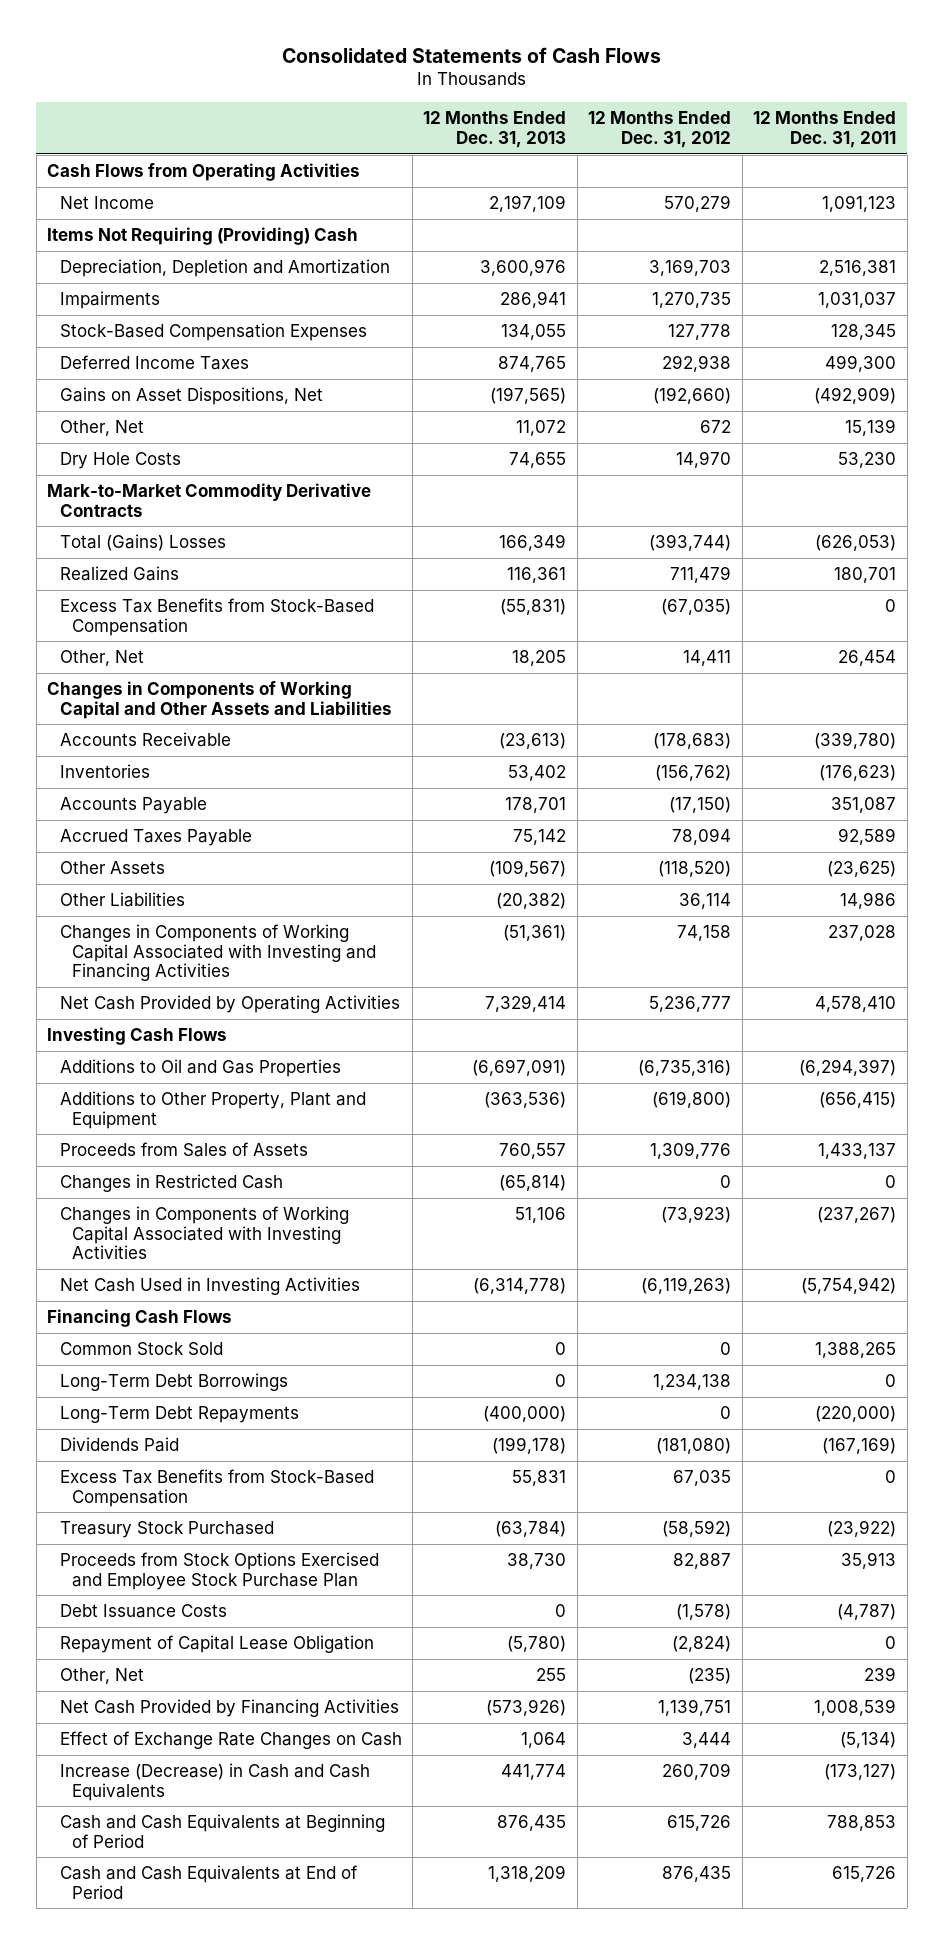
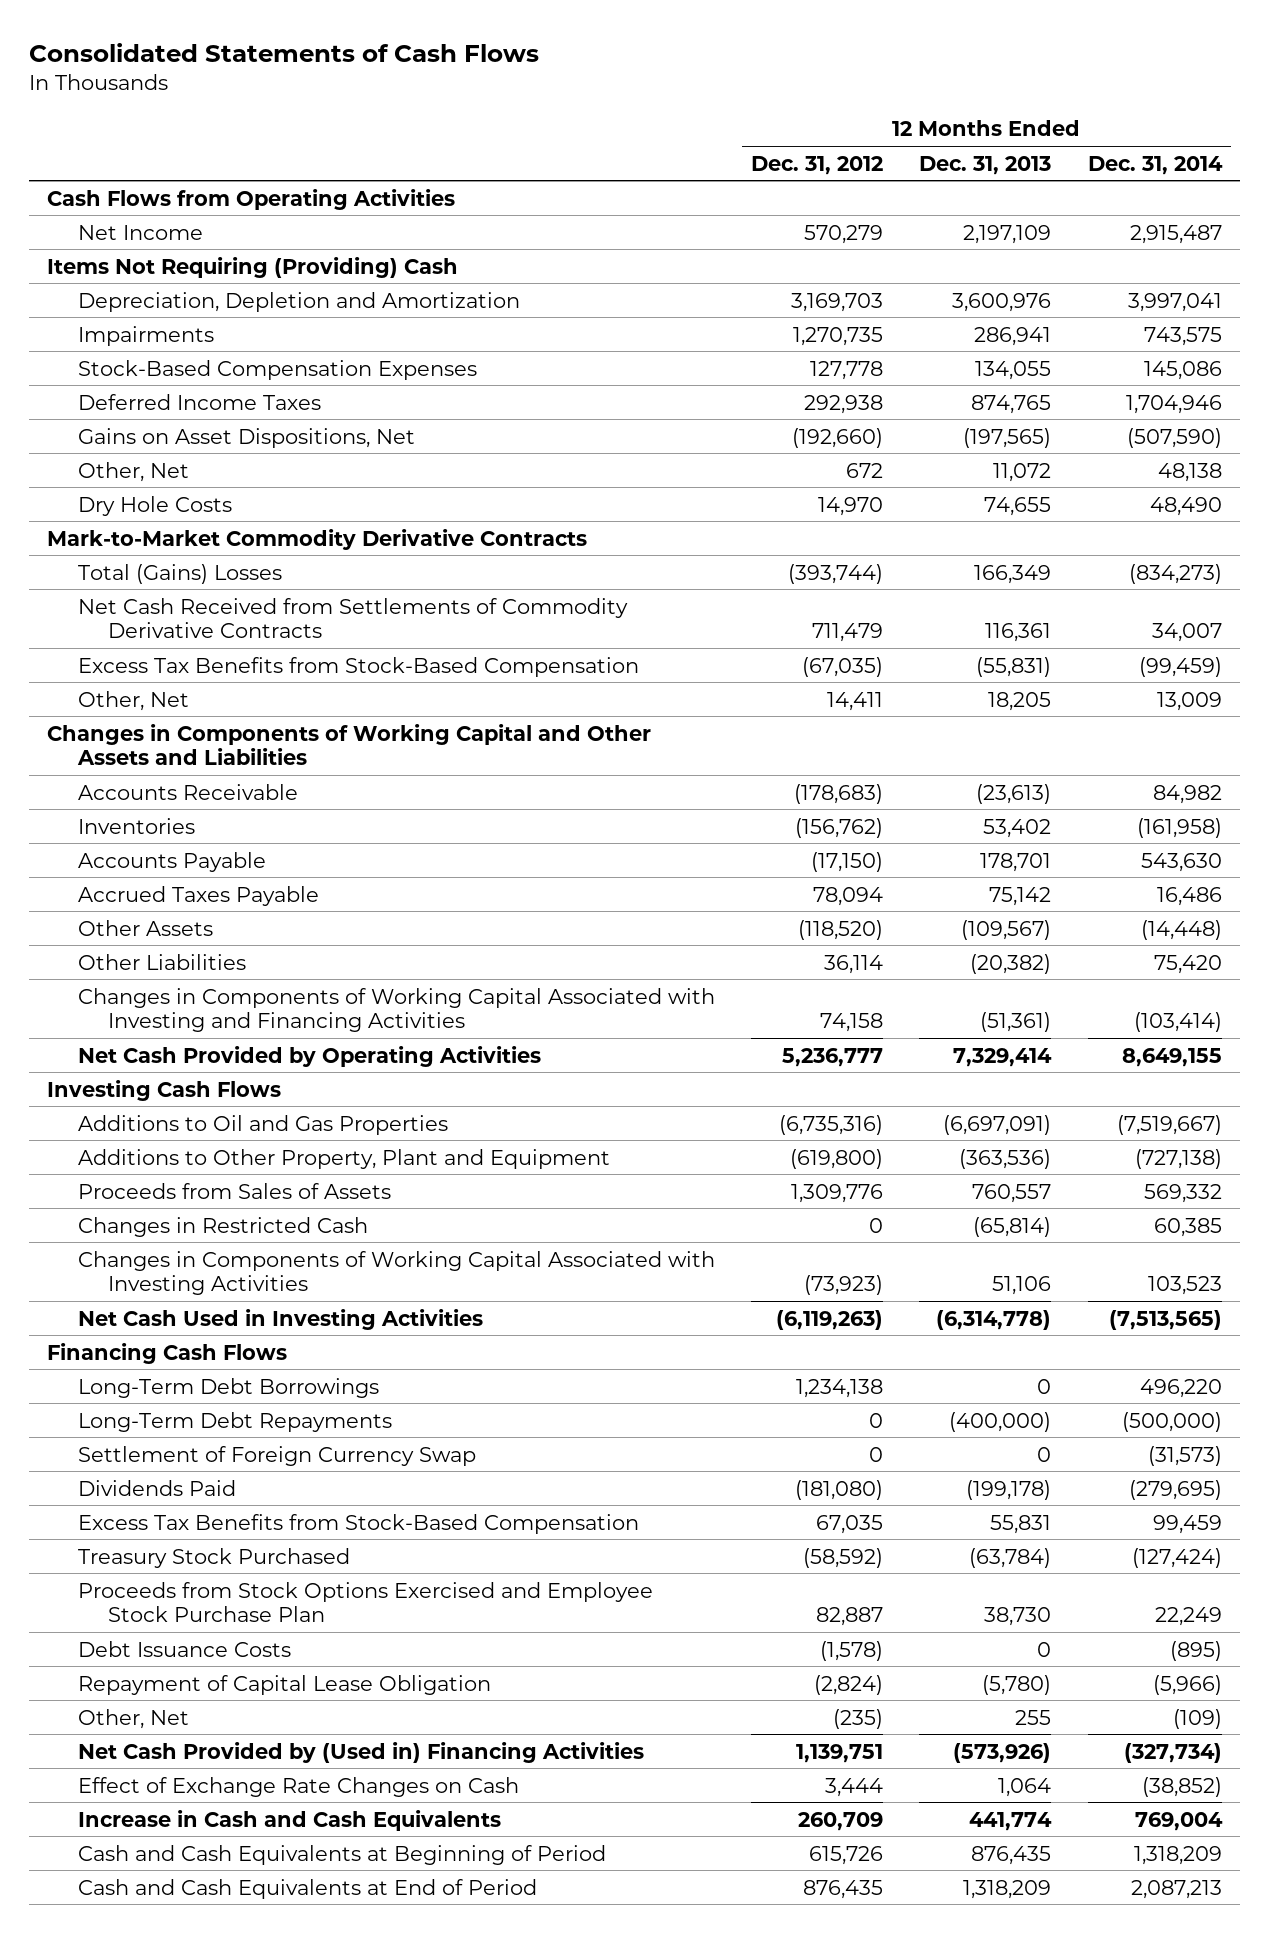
- | 12 Months Ended Dec. 31, 2013 | 12 Months Ended Dec. 31, 2012 | 12 Months Ended Dec. 31, 2011
+ | 12 Months Ended Dec. 31, 2012 | 12 Months Ended Dec. 31, 2013 | 12 Months Ended Dec. 31, 2014
- Realized Gains | 116,361 | 711,479 | 180,701
+ Net Cash Received from Settlements of Commodity Derivative Contracts | 711,479 | 116,361 | 34,007
- Common Stock Sold | 0 | 0 | 1,388,265
+ Settlement of Foreign Currency Swap | 0 | 0 | (31,573)
- Net Cash Provided by Financing Activities | (573,926) | 1,139,751 | 1,008,539
+ Net Cash Provided by (Used in) Financing Activities | 1,139,751 | (573,926) | (327,734)
- Increase (Decrease) in Cash and Cash Equivalents | 441,774 | 260,709 | (173,127)
+ Increase in Cash and Cash Equivalents | 260,709 | 441,774 | 769,004

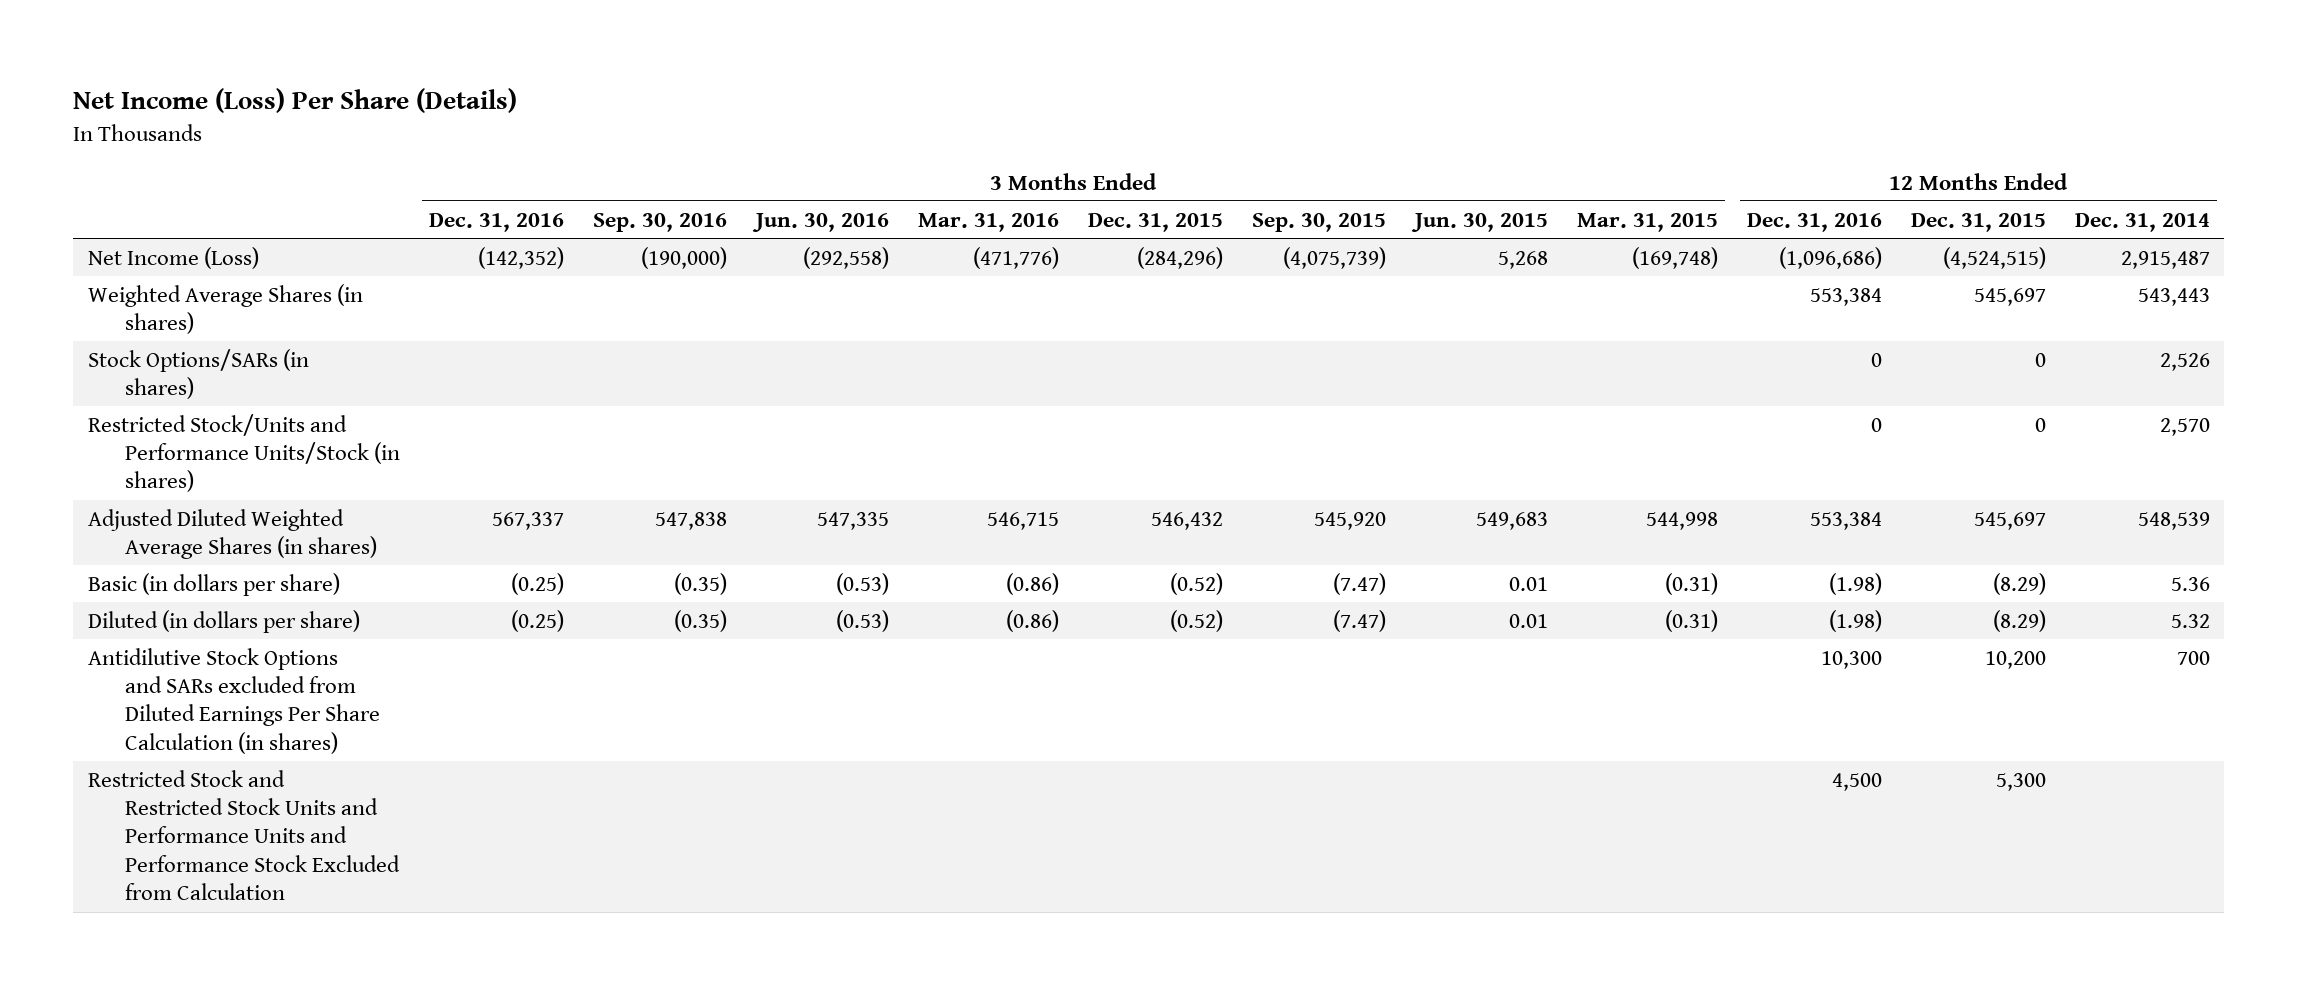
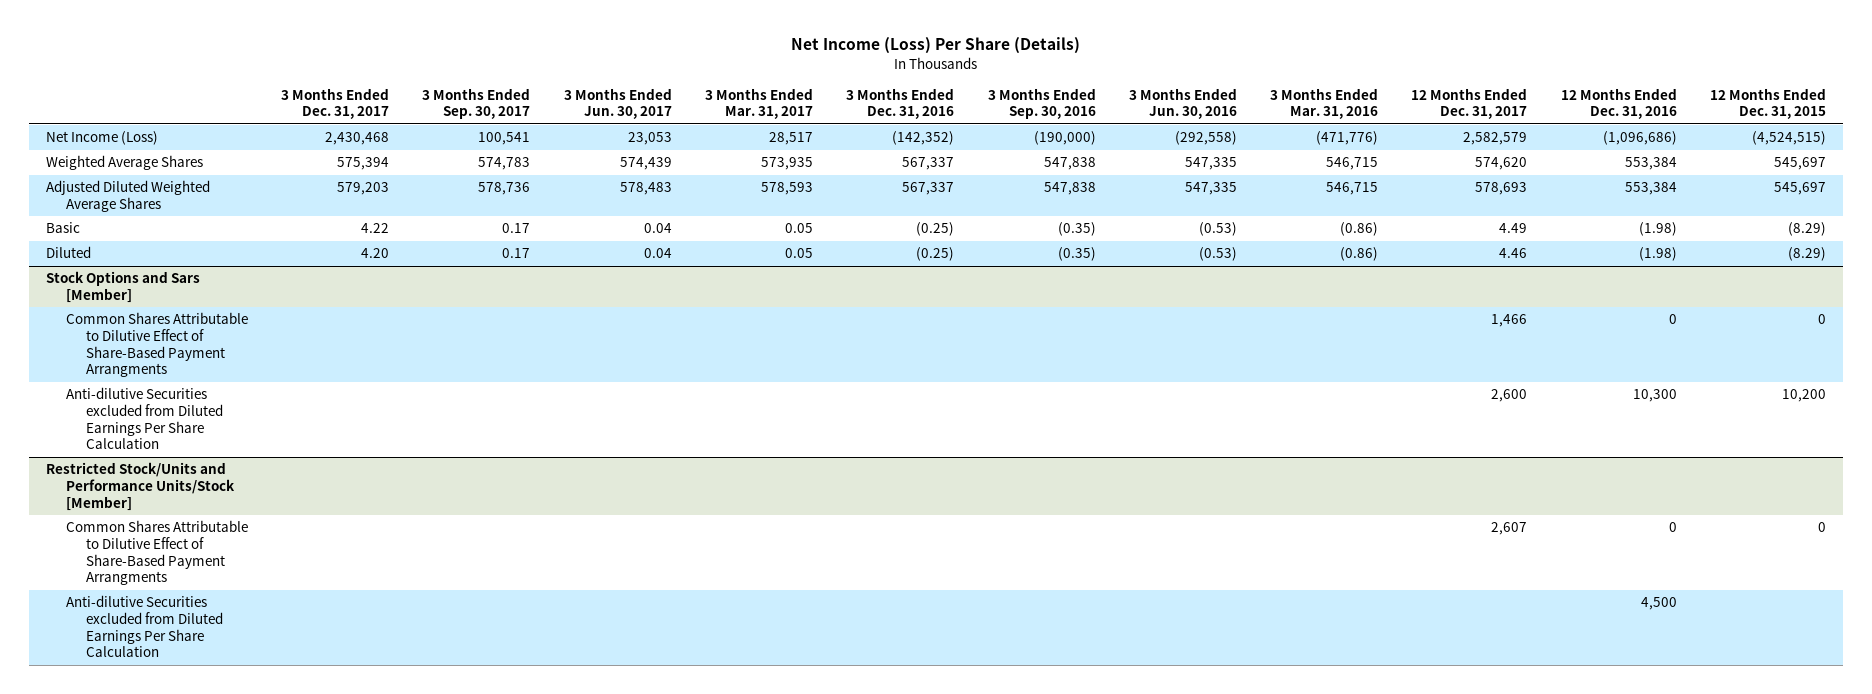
- | 3 Months Ended Dec. 31, 2016 | 3 Months Ended Sep. 30, 2016 | 3 Months Ended Jun. 30, 2016 | 3 Months Ended Mar. 31, 2016 | 3 Months Ended Dec. 31, 2015 | 3 Months Ended Sep. 30, 2015 | 3 Months Ended Jun. 30, 2015 | 3 Months Ended Mar. 31, 2015 | 12 Months Ended Dec. 31, 2016 | 12 Months Ended Dec. 31, 2015 | 12 Months Ended Dec. 31, 2014
+ | 3 Months Ended Dec. 31, 2017 | 3 Months Ended Sep. 30, 2017 | 3 Months Ended Jun. 30, 2017 | 3 Months Ended Mar. 31, 2017 | 3 Months Ended Dec. 31, 2016 | 3 Months Ended Sep. 30, 2016 | 3 Months Ended Jun. 30, 2016 | 3 Months Ended Mar. 31, 2016 | 12 Months Ended Dec. 31, 2017 | 12 Months Ended Dec. 31, 2016 | 12 Months Ended Dec. 31, 2015
- Weighted Average Shares (in shares) | | | | | | | | | 553,384 | 545,697 | 543,443
- Stock Options/SARs (in shares) | | | | | | | | | 0 | 0 | 2,526
- Restricted Stock/Units and Performance Units/Stock (in shares) | | | | | | | | | 0 | 0 | 2,570
- Adjusted Diluted Weighted Average Shares (in shares) | 567,337 | 547,838 | 547,335 | 546,715 | 546,432 | 545,920 | 549,683 | 544,998 | 553,384 | 545,697 | 548,539
- Basic (in dollars per share) | (0.25) | (0.35) | (0.53) | (0.86) | (0.52) | (7.47) | 0.01 | (0.31) | (1.98) | (8.29) | 5.36
- Diluted (in dollars per share) | (0.25) | (0.35) | (0.53) | (0.86) | (0.52) | (7.47) | 0.01 | (0.31) | (1.98) | (8.29) | 5.32
- Antidilutive Stock Options and SARs excluded from Diluted Earnings Per Share Calculation (in shares) | | | | | | | | | 10,300 | 10,200 | 700
- Restricted Stock and Restricted Stock Units and Performance Units and Performance Stock Excluded from Calculation | | | | | | | | | 4,500 | 5,300 |
+ Weighted Average Shares | 575,394 | 574,783 | 574,439 | 573,935 | 567,337 | 547,838 | 547,335 | 546,715 | 574,620 | 553,384 | 545,697
+ Adjusted Diluted Weighted Average Shares | 579,203 | 578,736 | 578,483 | 578,593 | 567,337 | 547,838 | 547,335 | 546,715 | 578,693 | 553,384 | 545,697
+ Basic | 4.22 | 0.17 | 0.04 | 0.05 | (0.25) | (0.35) | (0.53) | (0.86) | 4.49 | (1.98) | (8.29)
+ Diluted | 4.20 | 0.17 | 0.04 | 0.05 | (0.25) | (0.35) | (0.53) | (0.86) | 4.46 | (1.98) | (8.29)
+ Stock Options and Sars [Member]
+ Common Shares Attributable to Dilutive Effect of Share-Based Payment Arrangments | | | | | | | | | 1,466 | 0 | 0
+ Anti-dilutive Securities excluded from Diluted Earnings Per Share Calculation | | | | | | | | | 2,600 | 10,300 | 10,200
+ Restricted Stock/Units and Performance Units/Stock [Member]
+ Common Shares Attributable to Dilutive Effect of Share-Based Payment Arrangments | | | | | | | | | 2,607 | 0 | 0
+ Anti-dilutive Securities excluded from Diluted Earnings Per Share Calculation | | | | | | | | | | 4,500 |

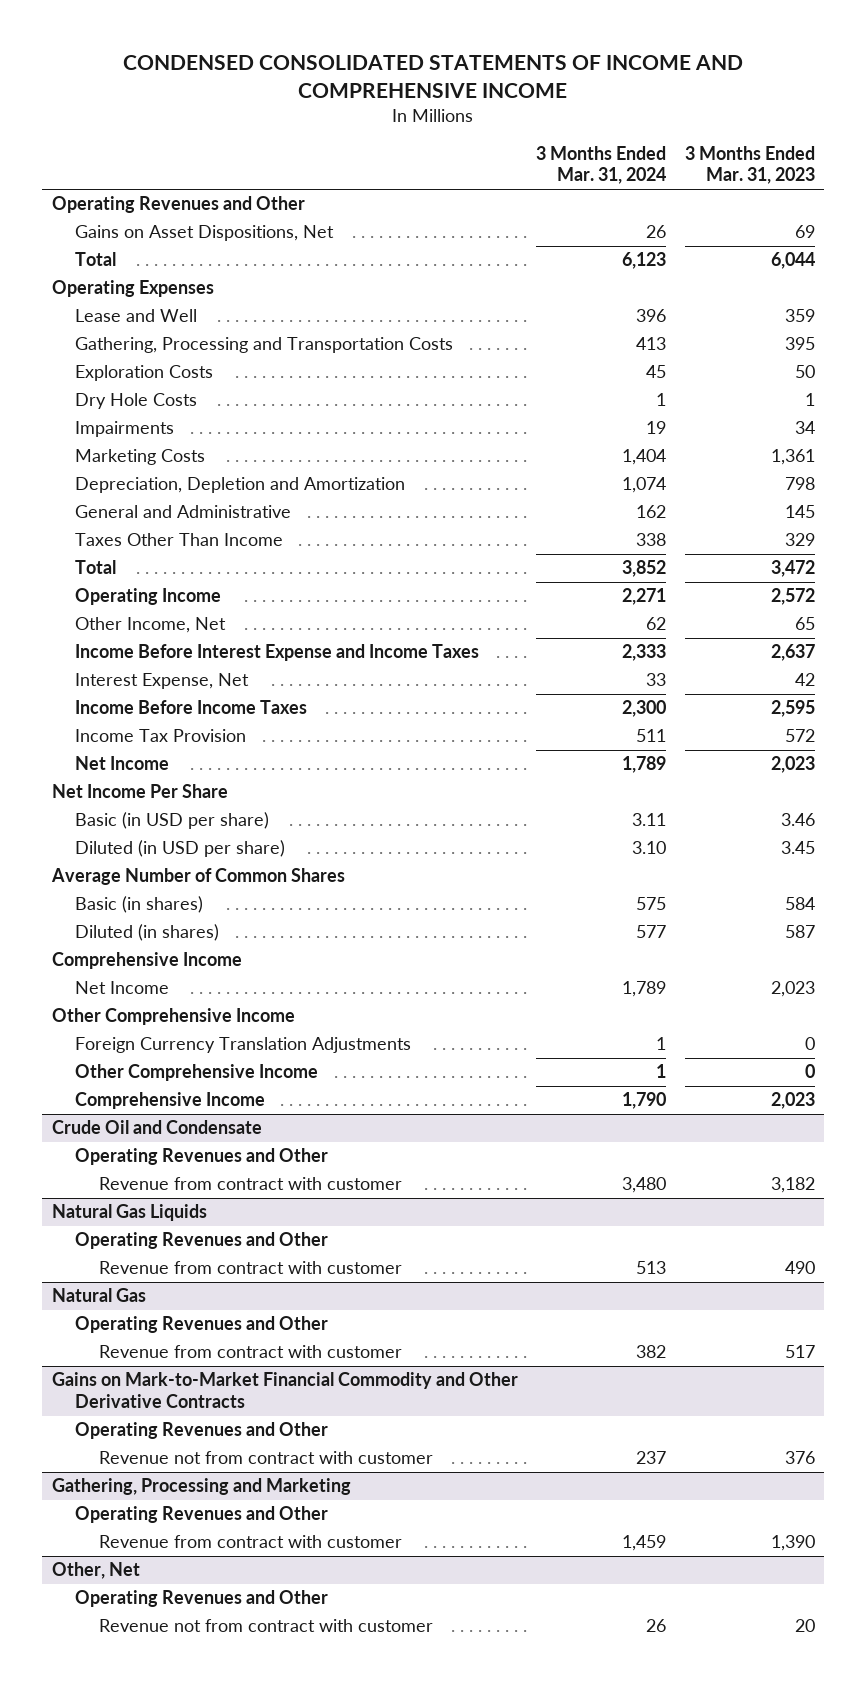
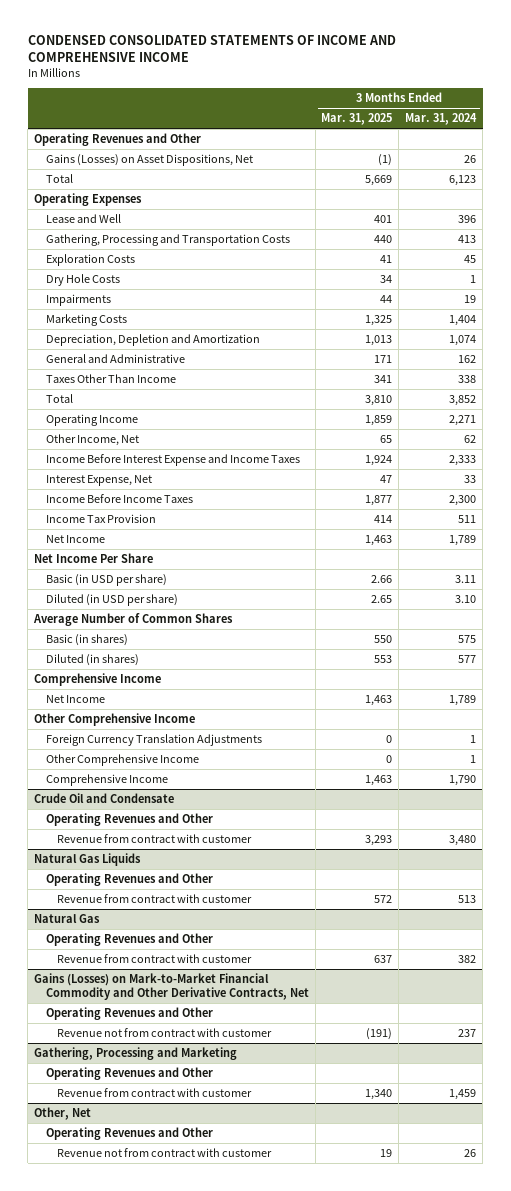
- | 3 Months Ended Mar. 31, 2024 | 3 Months Ended Mar. 31, 2023
+ | 3 Months Ended Mar. 31, 2025 | 3 Months Ended Mar. 31, 2024
- Gains on Asset Dispositions, Net | 26 | 69
+ Gains (Losses) on Asset Dispositions, Net | (1) | 26
- Gains on Mark-to-Market Financial Commodity and Other Derivative Contracts
+ Gains (Losses) on Mark-to-Market Financial Commodity and Other Derivative Contracts, Net

